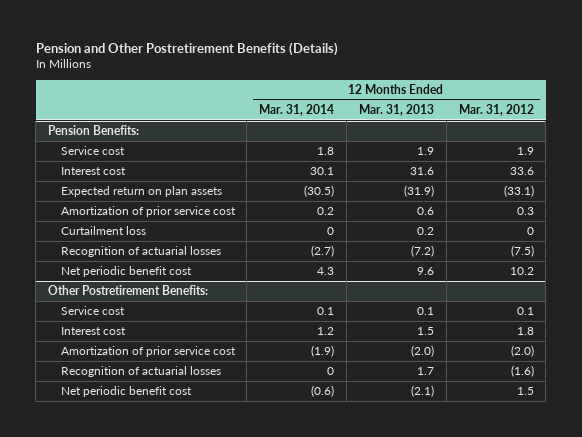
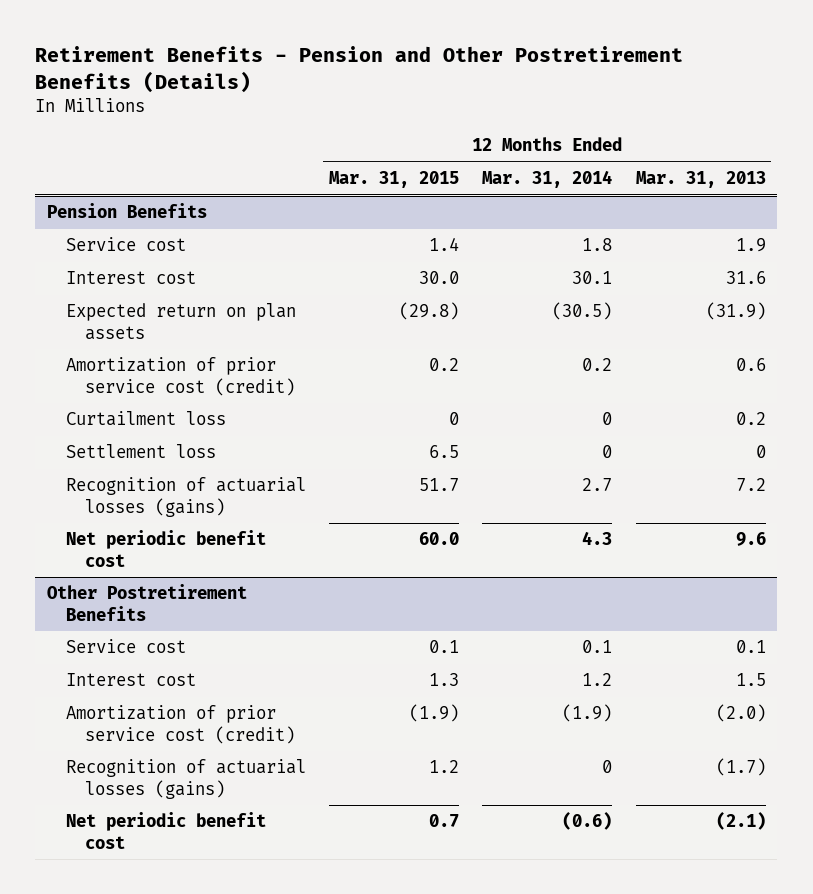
- Pension and Other Postretirement Benefits (Details)
+ Retirement Benefits - Pension and Other Postretirement Benefits (Details)
- | 12 Months Ended Mar. 31, 2014 | 12 Months Ended Mar. 31, 2013 | 12 Months Ended Mar. 31, 2012
+ | 12 Months Ended Mar. 31, 2015 | 12 Months Ended Mar. 31, 2014 | 12 Months Ended Mar. 31, 2013
- Pension Benefits:
+ Pension Benefits
- Amortization of prior service cost | 0.2 | 0.6 | 0.3
+ Amortization of prior service cost (credit) | 0.2 | 0.2 | 0.6
- Recognition of actuarial losses | (2.7) | (7.2) | (7.5)
+ Settlement loss | 6.5 | 0 | 0
+ Recognition of actuarial losses (gains) | 51.7 | 2.7 | 7.2
- Other Postretirement Benefits:
+ Other Postretirement Benefits
- Amortization of prior service cost | (1.9) | (2.0) | (2.0)
- Recognition of actuarial losses | 0 | 1.7 | (1.6)
+ Amortization of prior service cost (credit) | (1.9) | (1.9) | (2.0)
+ Recognition of actuarial losses (gains) | 1.2 | 0 | (1.7)

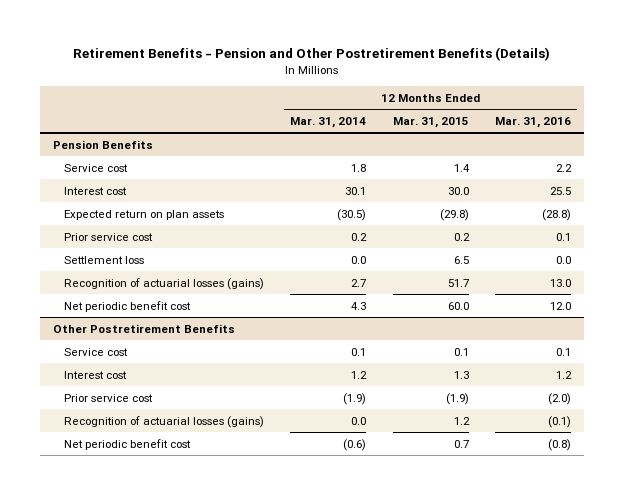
- | 12 Months Ended Mar. 31, 2015 | 12 Months Ended Mar. 31, 2014 | 12 Months Ended Mar. 31, 2013
+ | 12 Months Ended Mar. 31, 2014 | 12 Months Ended Mar. 31, 2015 | 12 Months Ended Mar. 31, 2016
@ Pension Benefits
- Amortization of prior service cost (credit) | 0.2 | 0.2 | 0.6
- Curtailment loss | 0 | 0 | 0.2
- Settlement loss | 6.5 | 0 | 0
+ Prior service cost | 0.2 | 0.2 | 0.1
+ Settlement loss | 0.0 | 6.5 | 0.0
@ Other Postretirement Benefits
- Amortization of prior service cost (credit) | (1.9) | (1.9) | (2.0)
- Recognition of actuarial losses (gains) | 1.2 | 0 | (1.7)
+ Prior service cost | (1.9) | (1.9) | (2.0)
+ Recognition of actuarial losses (gains) | 0.0 | 1.2 | (0.1)

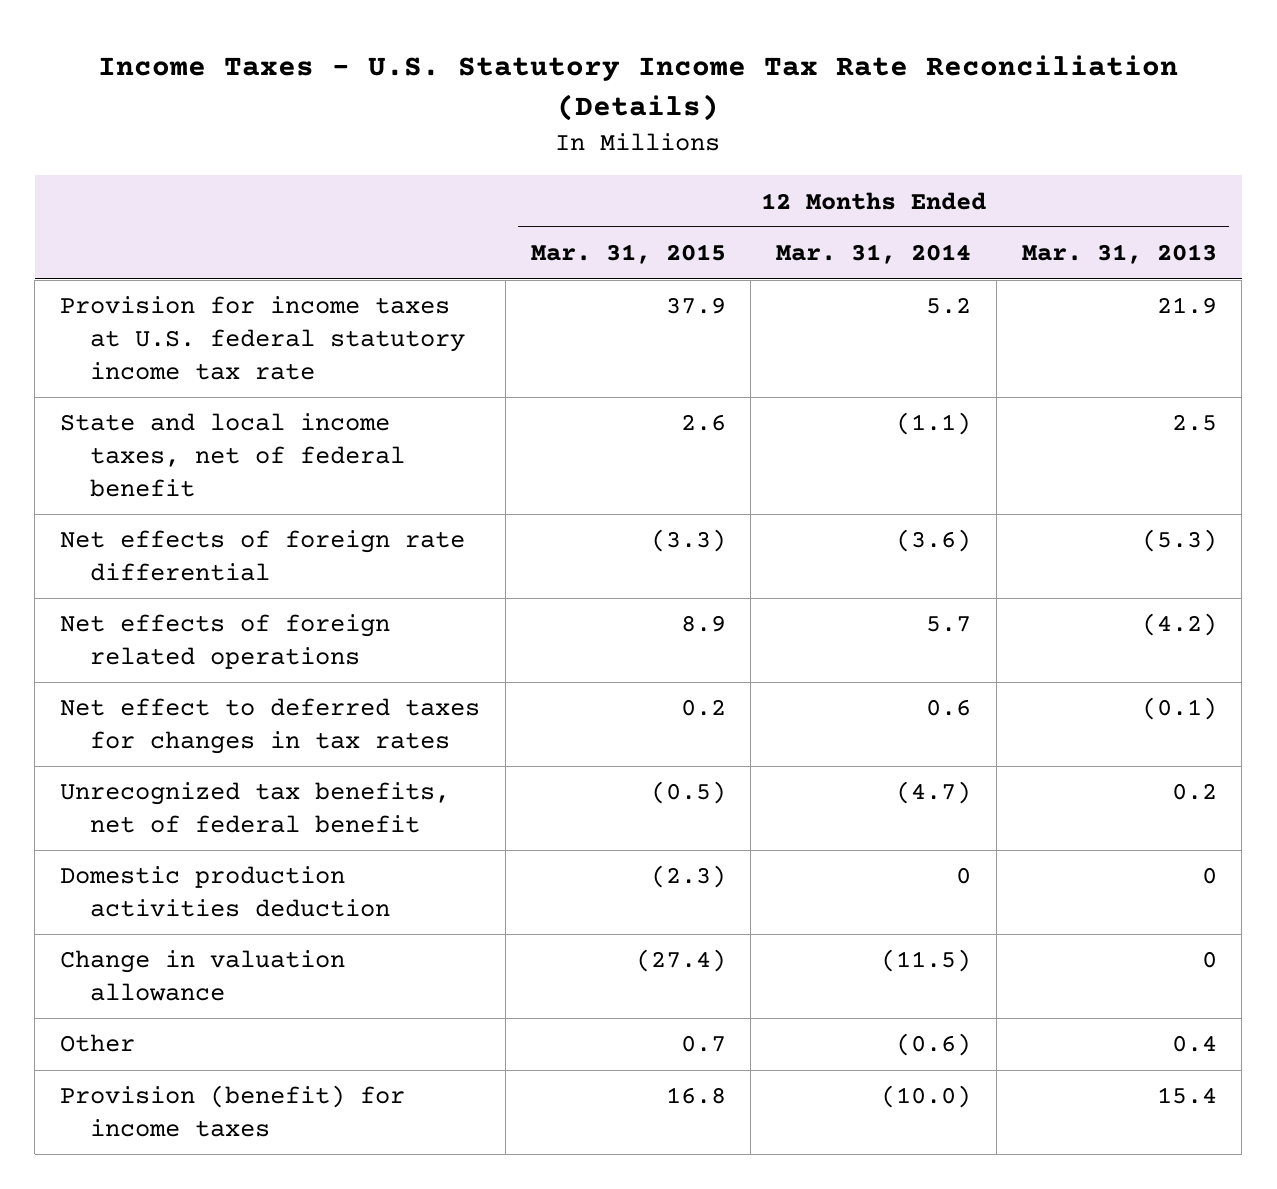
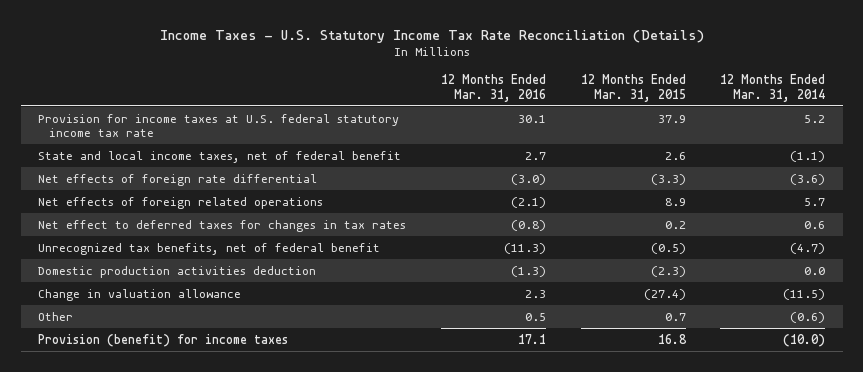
- | 12 Months Ended Mar. 31, 2015 | 12 Months Ended Mar. 31, 2014 | 12 Months Ended Mar. 31, 2013
+ | 12 Months Ended Mar. 31, 2016 | 12 Months Ended Mar. 31, 2015 | 12 Months Ended Mar. 31, 2014
- Domestic production activities deduction | (2.3) | 0 | 0
+ Domestic production activities deduction | (1.3) | (2.3) | 0.0

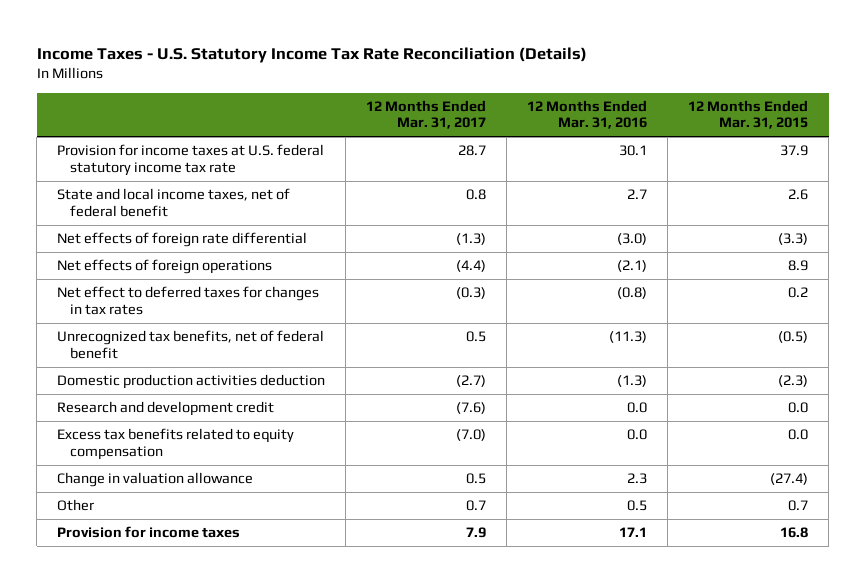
- | 12 Months Ended Mar. 31, 2016 | 12 Months Ended Mar. 31, 2015 | 12 Months Ended Mar. 31, 2014
+ | 12 Months Ended Mar. 31, 2017 | 12 Months Ended Mar. 31, 2016 | 12 Months Ended Mar. 31, 2015
- Net effects of foreign related operations | (2.1) | 8.9 | 5.7
+ Net effects of foreign operations | (4.4) | (2.1) | 8.9
+ Research and development credit | (7.6) | 0.0 | 0.0
+ Excess tax benefits related to equity compensation | (7.0) | 0.0 | 0.0
- Provision (benefit) for income taxes | 17.1 | 16.8 | (10.0)
+ Provision for income taxes | 7.9 | 17.1 | 16.8

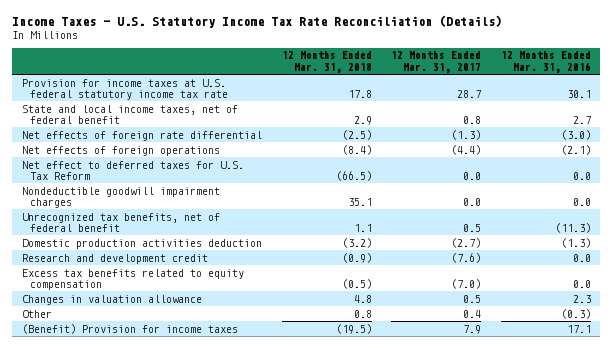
- | 12 Months Ended Mar. 31, 2017 | 12 Months Ended Mar. 31, 2016 | 12 Months Ended Mar. 31, 2015
+ | 12 Months Ended Mar. 31, 2018 | 12 Months Ended Mar. 31, 2017 | 12 Months Ended Mar. 31, 2016
- Net effect to deferred taxes for changes in tax rates | (0.3) | (0.8) | 0.2
+ Net effect to deferred taxes for U.S. Tax Reform | (66.5) | 0.0 | 0.0
+ Nondeductible goodwill impairment charges | 35.1 | 0.0 | 0.0
- Change in valuation allowance | 0.5 | 2.3 | (27.4)
- Other | 0.7 | 0.5 | 0.7
- Provision for income taxes | 7.9 | 17.1 | 16.8
+ Changes in valuation allowance | 4.8 | 0.5 | 2.3
+ Other | 0.8 | 0.4 | (0.3)
+ (Benefit) Provision for income taxes | (19.5) | 7.9 | 17.1

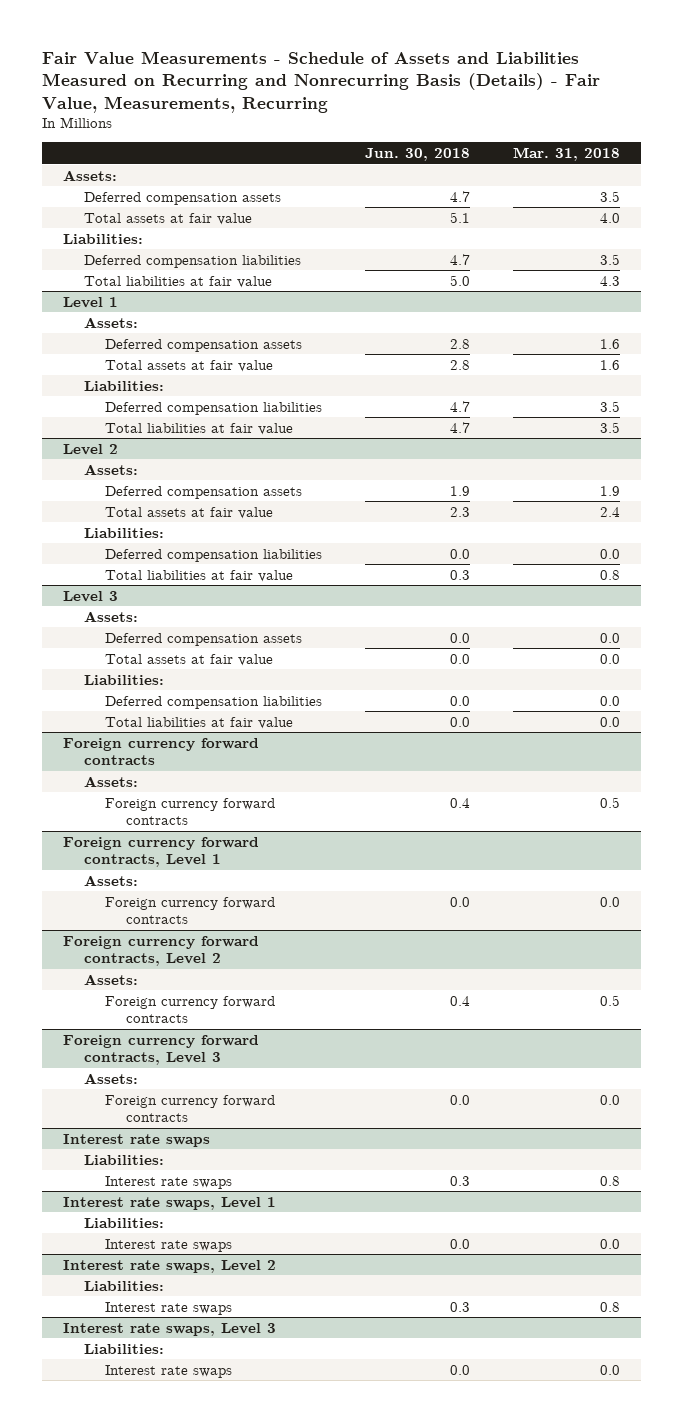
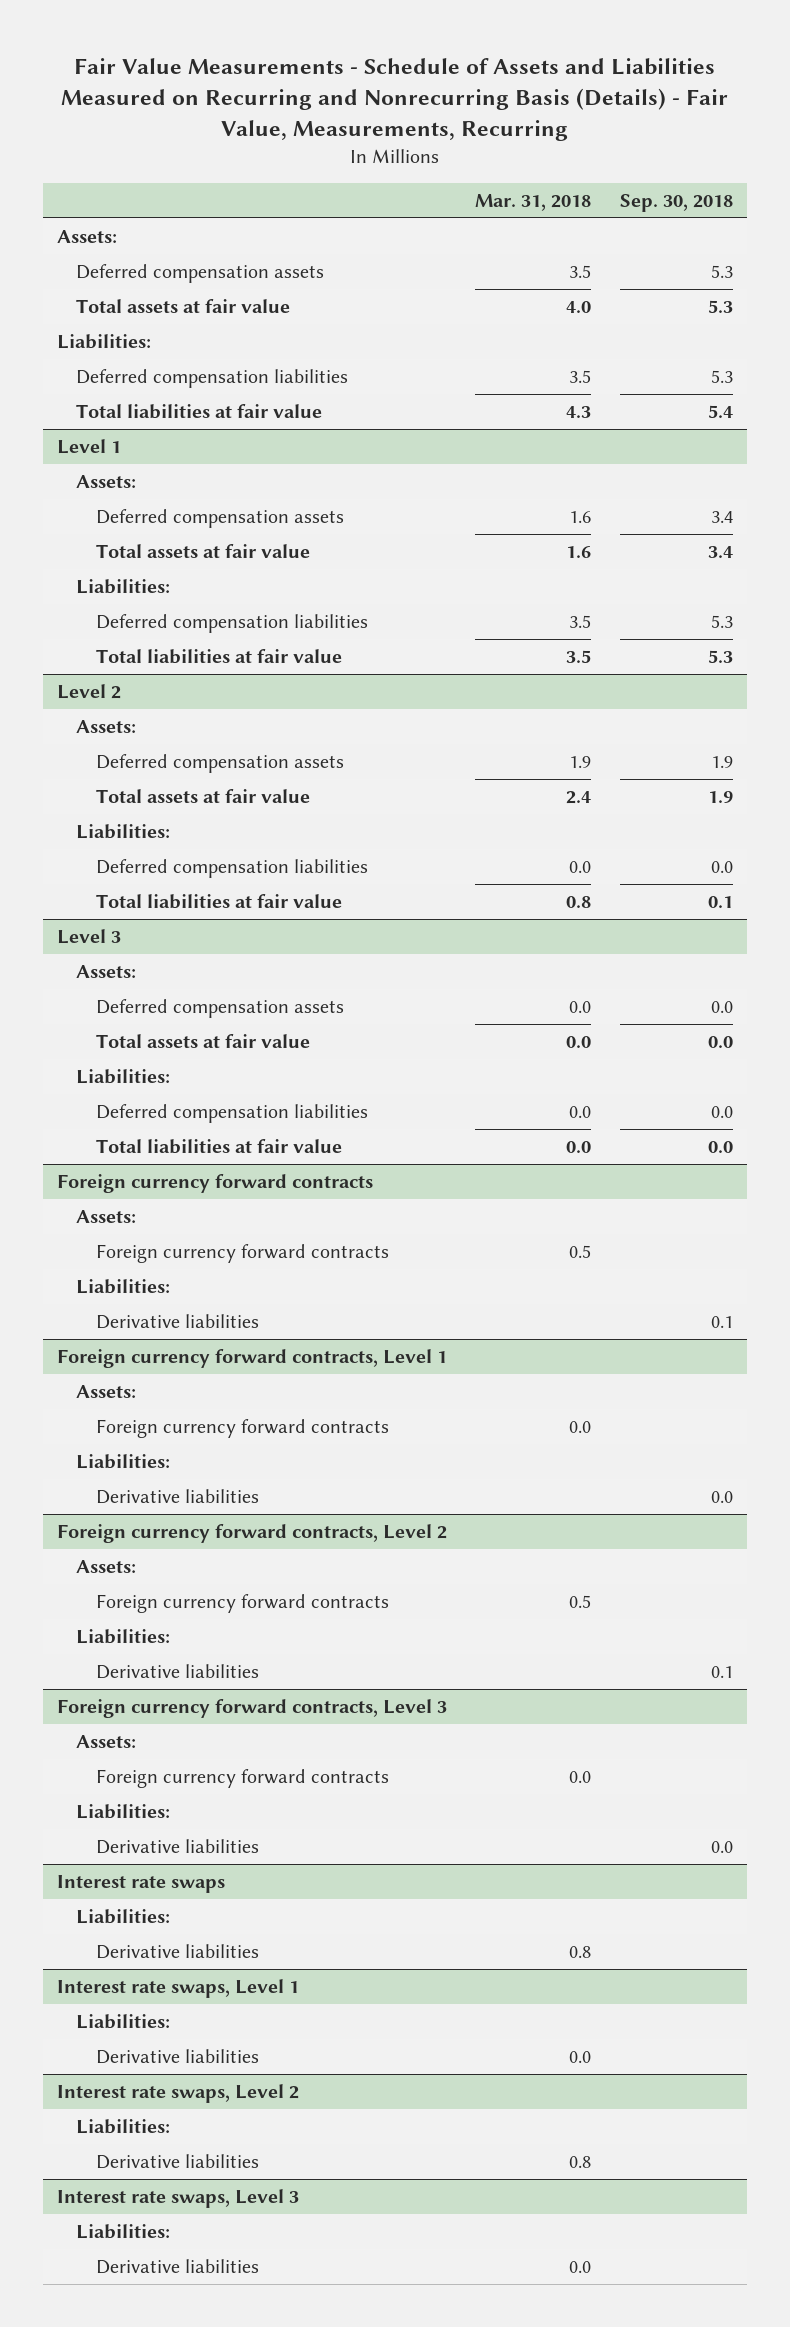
- | Jun. 30, 2018 | Mar. 31, 2018
+ | Mar. 31, 2018 | Sep. 30, 2018
@ Foreign currency forward contracts
+ Liabilities:
+ Derivative liabilities | | 0.1
@ Foreign currency forward contracts, Level 1
+ Liabilities:
+ Derivative liabilities | | 0.0
@ Foreign currency forward contracts, Level 2
+ Liabilities:
+ Derivative liabilities | | 0.1
@ Foreign currency forward contracts, Level 3
+ Liabilities:
+ Derivative liabilities | | 0.0
@ Interest rate swaps
- Interest rate swaps | 0.3 | 0.8
+ Derivative liabilities | 0.8 |
@ Interest rate swaps, Level 1
- Interest rate swaps | 0.0 | 0.0
+ Derivative liabilities | 0.0 |
@ Interest rate swaps, Level 2
- Interest rate swaps | 0.3 | 0.8
+ Derivative liabilities | 0.8 |
@ Interest rate swaps, Level 3
- Interest rate swaps | 0.0 | 0.0
+ Derivative liabilities | 0.0 |

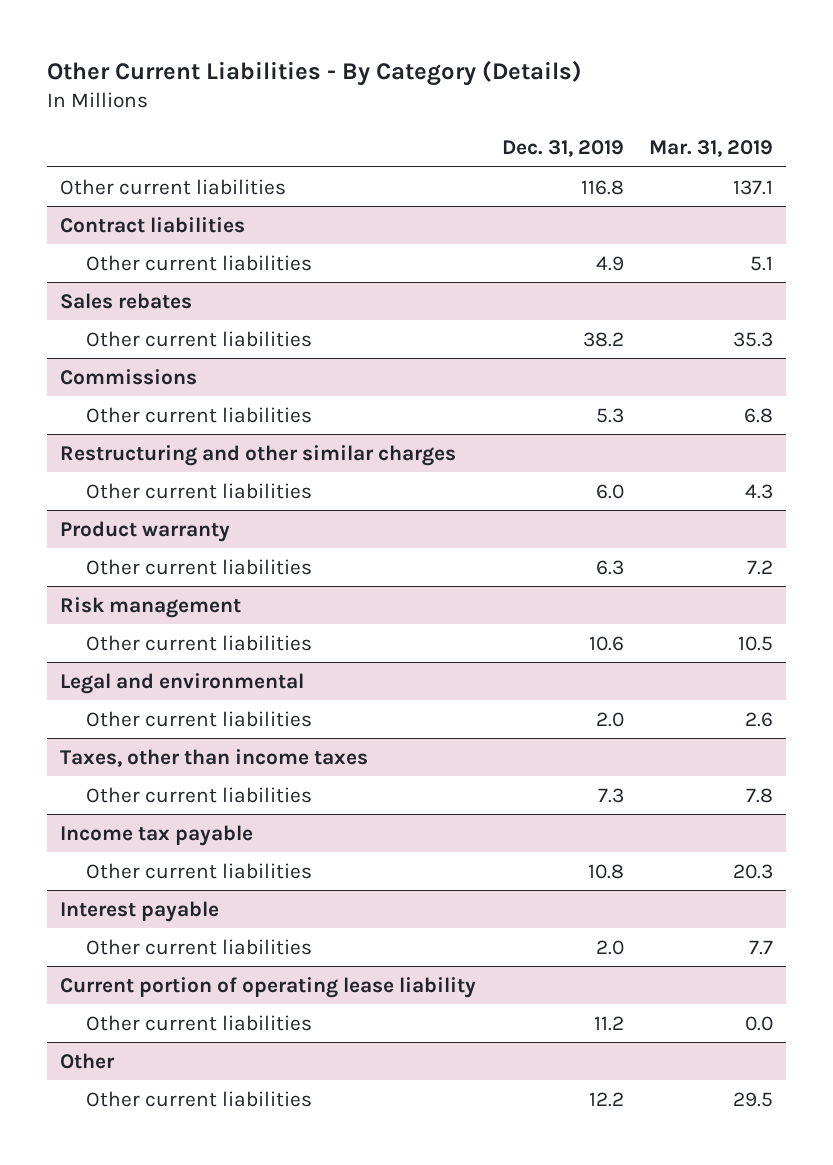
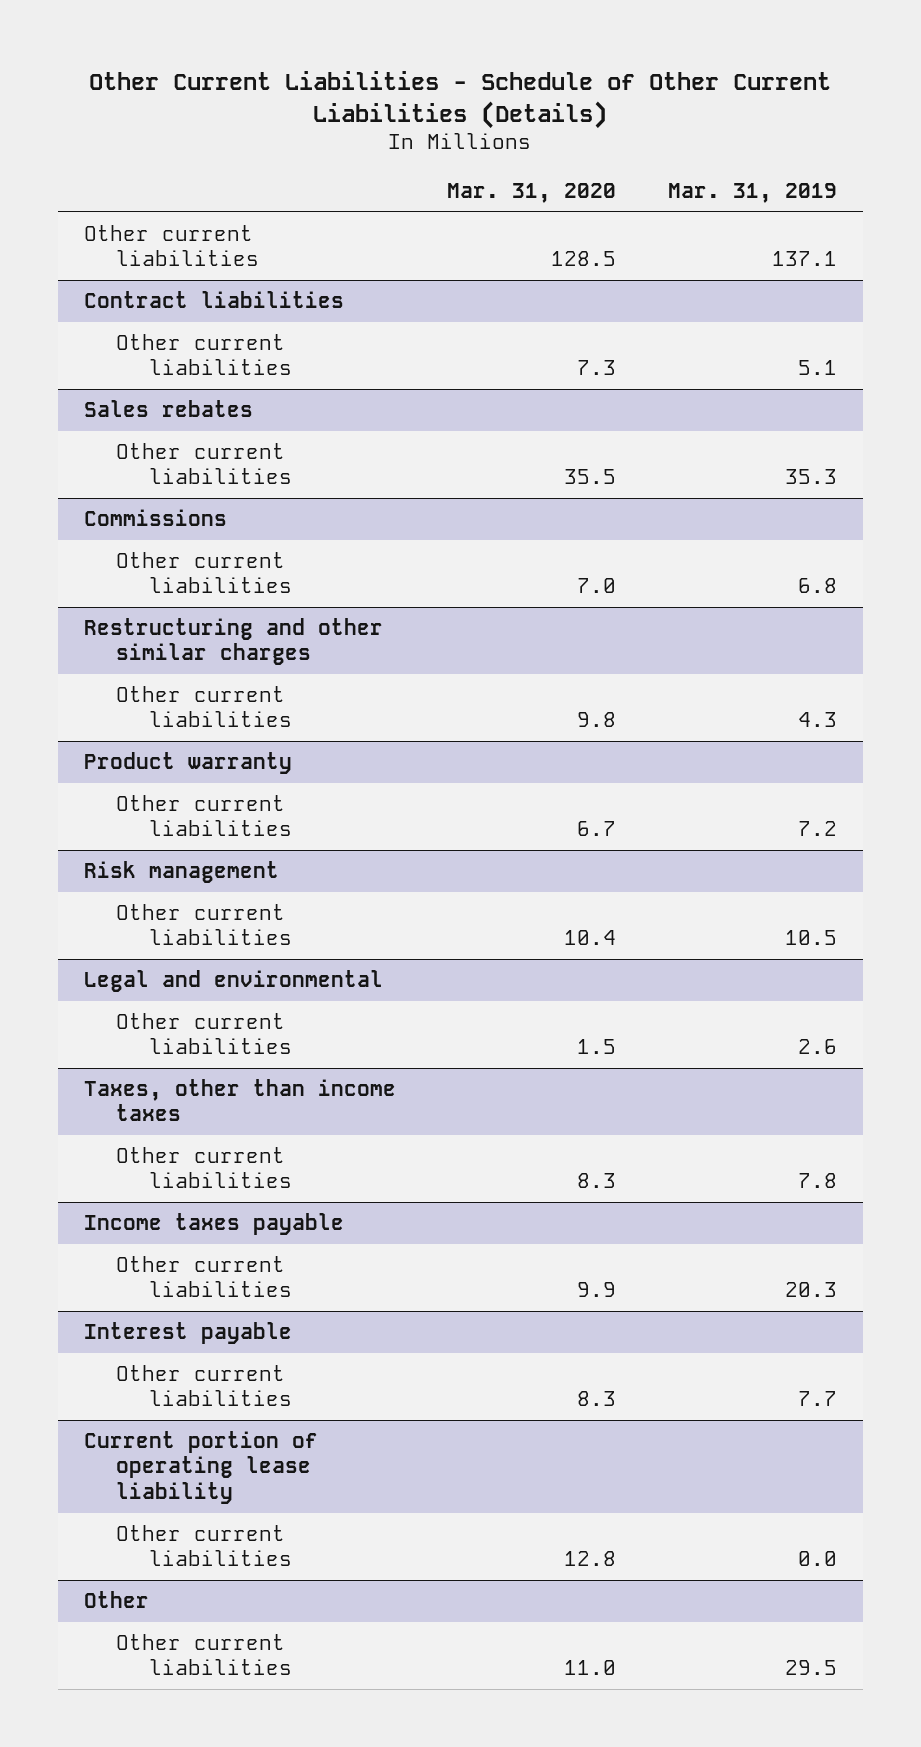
- Other Current Liabilities - By Category (Details)
+ Other Current Liabilities - Schedule of Other Current Liabilities (Details)
- | Dec. 31, 2019 | Mar. 31, 2019
+ | Mar. 31, 2020 | Mar. 31, 2019
- Income tax payable
+ Income taxes payable

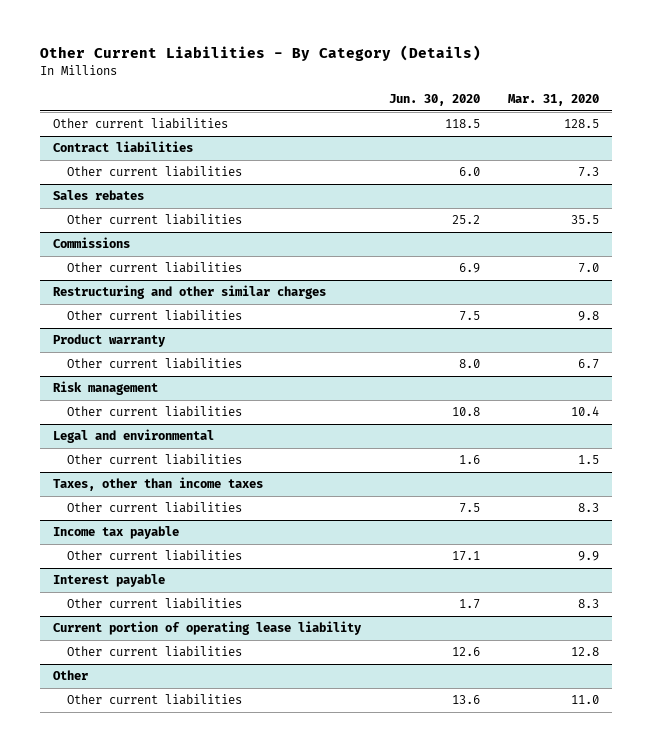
- Other Current Liabilities - Schedule of Other Current Liabilities (Details)
+ Other Current Liabilities - By Category (Details)
- | Mar. 31, 2020 | Mar. 31, 2019
+ | Jun. 30, 2020 | Mar. 31, 2020
- Income taxes payable
+ Income tax payable

